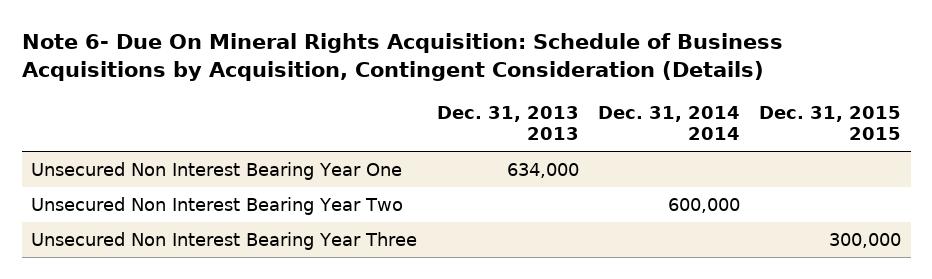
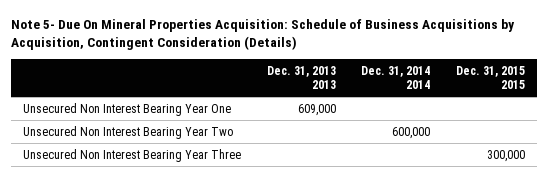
- Note 6- Due On Mineral Rights Acquisition: Schedule of Business Acquisitions by Acquisition, Contingent Consideration (Details)
+ Note 5- Due On Mineral Properties Acquisition: Schedule of Business Acquisitions by Acquisition, Contingent Consideration (Details)
- Unsecured Non Interest Bearing Year One | 634,000 | |
+ Unsecured Non Interest Bearing Year One | 609,000 | |

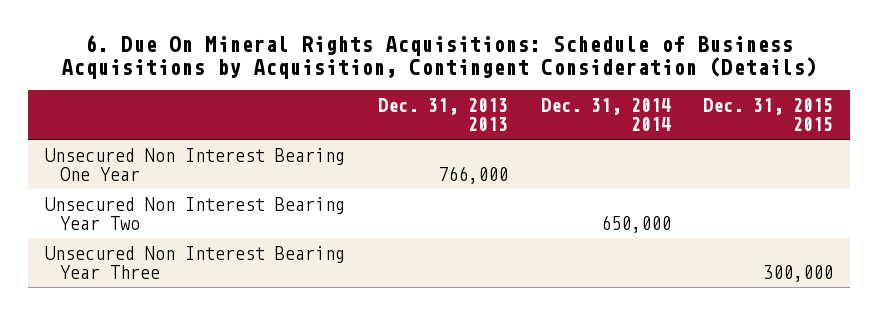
- Note 5- Due On Mineral Properties Acquisition: Schedule of Business Acquisitions by Acquisition, Contingent Consideration (Details)
+ 6. Due On Mineral Rights Acquisitions: Schedule of Business Acquisitions by Acquisition, Contingent Consideration (Details)
- Unsecured Non Interest Bearing Year One | 609,000 | |
- Unsecured Non Interest Bearing Year Two | | 600,000 |
+ Unsecured Non Interest Bearing One Year | 766,000 | |
+ Unsecured Non Interest Bearing Year Two | | 650,000 |

